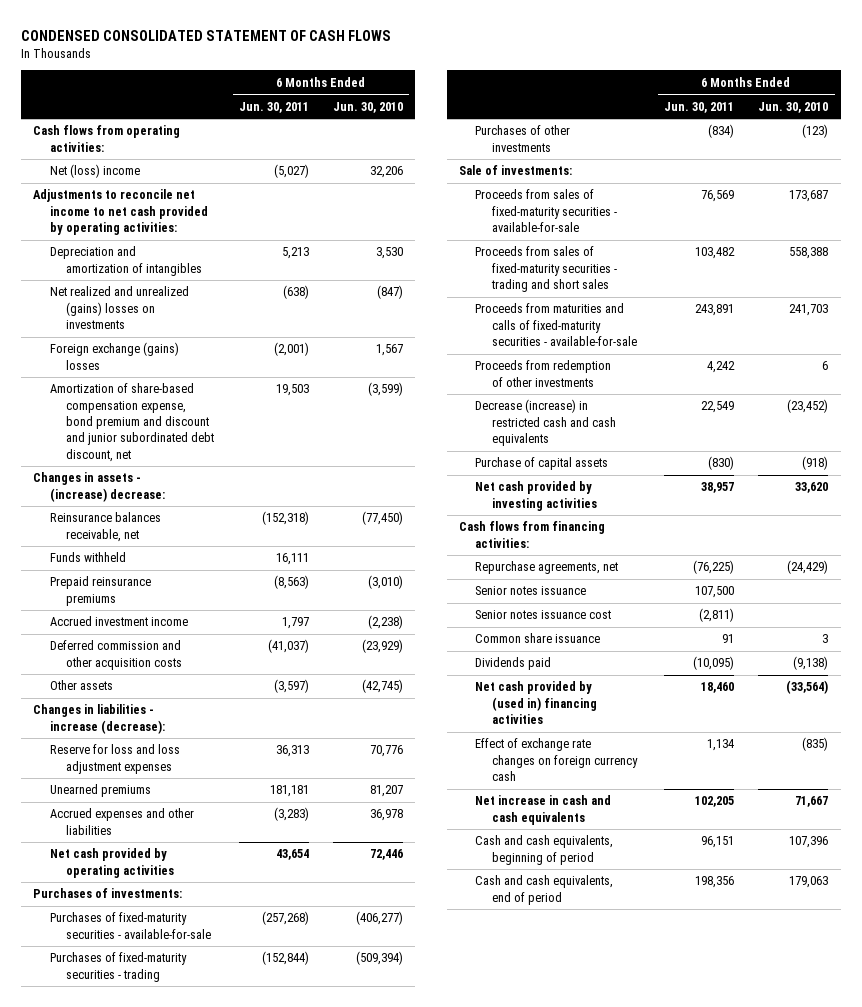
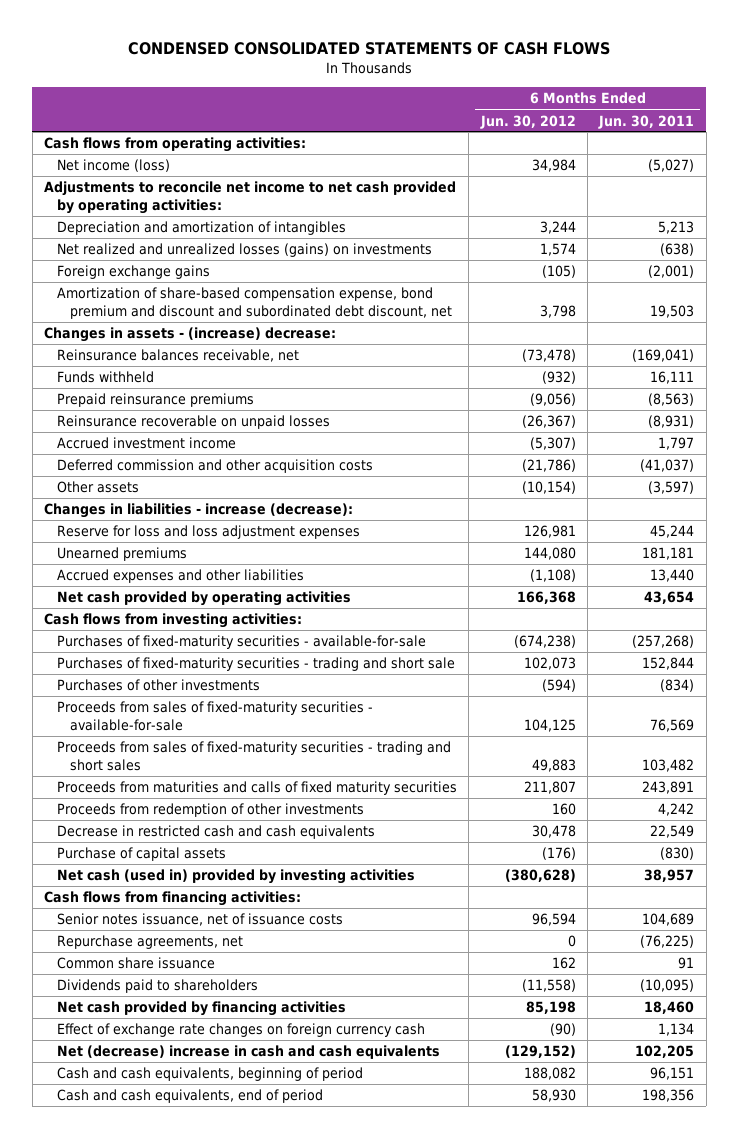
- CONDENSED CONSOLIDATED STATEMENT OF CASH FLOWS
+ CONDENSED CONSOLIDATED STATEMENTS OF CASH FLOWS
- | 6 Months Ended Jun. 30, 2011 | 6 Months Ended Jun. 30, 2010
+ | 6 Months Ended Jun. 30, 2012 | 6 Months Ended Jun. 30, 2011
- Net (loss) income | (5,027) | 32,206
+ Net income (loss) | 34,984 | (5,027)
- Net realized and unrealized (gains) losses on investments | (638) | (847)
- Foreign exchange (gains) losses | (2,001) | 1,567
- Amortization of share-based compensation expense, bond premium and discount and junior subordinated debt discount, net | 19,503 | (3,599)
+ Net realized and unrealized losses (gains) on investments | 1,574 | (638)
+ Foreign exchange gains | (105) | (2,001)
+ Amortization of share-based compensation expense, bond premium and discount and subordinated debt discount, net | 3,798 | 19,503
- Reinsurance balances receivable, net | (152,318) | (77,450)
+ Reinsurance balances receivable, net | (73,478) | (169,041)
+ Reinsurance recoverable on unpaid losses | (26,367) | (8,931)
- Reserve for loss and loss adjustment expenses | 36,313 | 70,776
+ Reserve for loss and loss adjustment expenses | 126,981 | 45,244
- Accrued expenses and other liabilities | (3,283) | 36,978
+ Accrued expenses and other liabilities | (1,108) | 13,440
- Purchases of investments:
+ Cash flows from investing activities:
- Purchases of fixed-maturity securities - trading | (152,844) | (509,394)
+ Purchases of fixed-maturity securities - trading and short sale | 102,073 | 152,844
- Sale of investments:
- Proceeds from maturities and calls of fixed-maturity securities - available-for-sale | 243,891 | 241,703
+ Proceeds from maturities and calls of fixed maturity securities | 211,807 | 243,891
- Decrease (increase) in restricted cash and cash equivalents | 22,549 | (23,452)
+ Decrease in restricted cash and cash equivalents | 30,478 | 22,549
- Net cash provided by investing activities | 38,957 | 33,620
+ Net cash (used in) provided by investing activities | (380,628) | 38,957
+ Senior notes issuance, net of issuance costs | 96,594 | 104,689
- Senior notes issuance | 107,500 |
- Senior notes issuance cost | (2,811) |
- Dividends paid | (10,095) | (9,138)
- Net cash provided by (used in) financing activities | 18,460 | (33,564)
+ Dividends paid to shareholders | (11,558) | (10,095)
+ Net cash provided by financing activities | 85,198 | 18,460
- Net increase in cash and cash equivalents | 102,205 | 71,667
+ Net (decrease) increase in cash and cash equivalents | (129,152) | 102,205

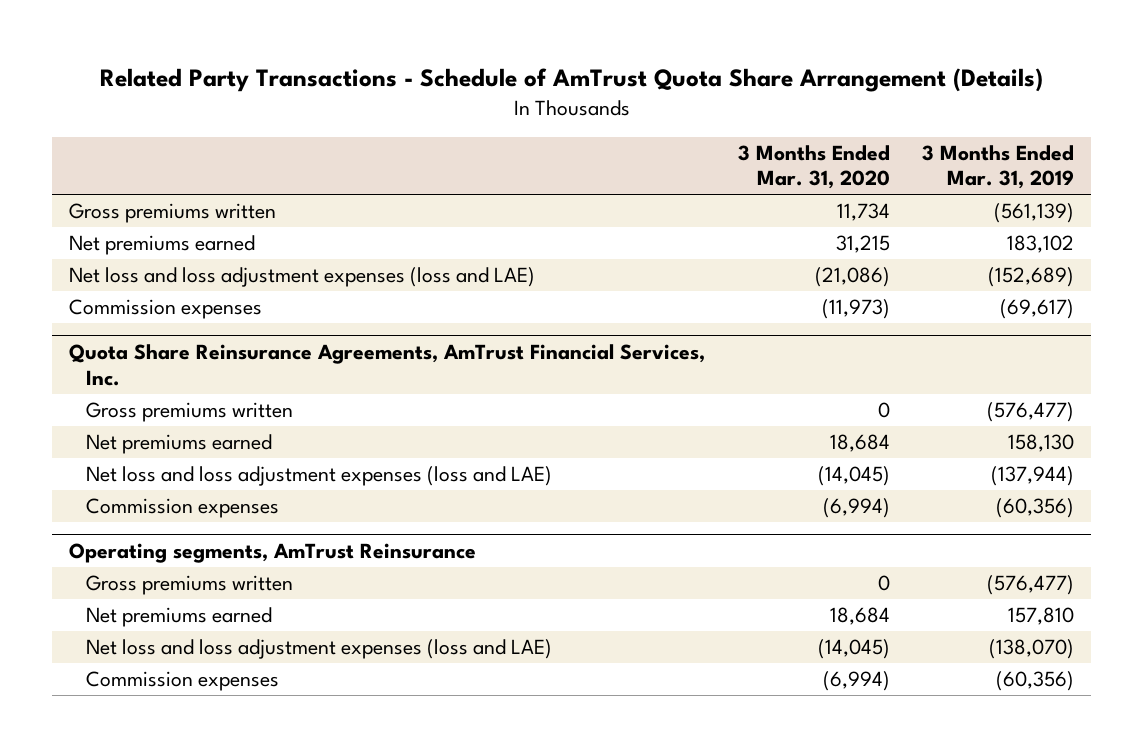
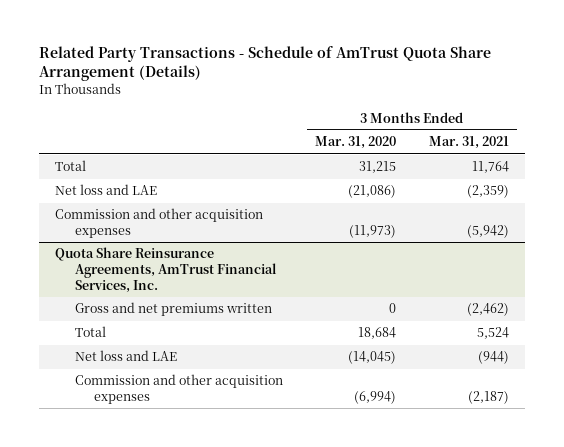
- | 3 Months Ended Mar. 31, 2020 | 3 Months Ended Mar. 31, 2019
+ | 3 Months Ended Mar. 31, 2020 | 3 Months Ended Mar. 31, 2021
- Gross premiums written | 11,734 | (561,139)
- Net premiums earned | 31,215 | 183,102
- Net loss and loss adjustment expenses (loss and LAE) | (21,086) | (152,689)
- Commission expenses | (11,973) | (69,617)
+ Total | 31,215 | 11,764
+ Net loss and LAE | (21,086) | (2,359)
+ Commission and other acquisition expenses | (11,973) | (5,942)
@ Quota Share Reinsurance Agreements, AmTrust Financial Services, Inc.
- Gross premiums written | 0 | (576,477)
- Net premiums earned | 18,684 | 158,130
- Net loss and loss adjustment expenses (loss and LAE) | (14,045) | (137,944)
- Commission expenses | (6,994) | (60,356)
- Operating segments, AmTrust Reinsurance
- Gross premiums written | 0 | (576,477)
- Net premiums earned | 18,684 | 157,810
- Net loss and loss adjustment expenses (loss and LAE) | (14,045) | (138,070)
- Commission expenses | (6,994) | (60,356)
@ Quota Share Reinsurance Agreements, AmTrust Financial Services, Inc.
+ Gross and net premiums written | 0 | (2,462)
+ Total | 18,684 | 5,524
+ Net loss and LAE | (14,045) | (944)
+ Commission and other acquisition expenses | (6,994) | (2,187)

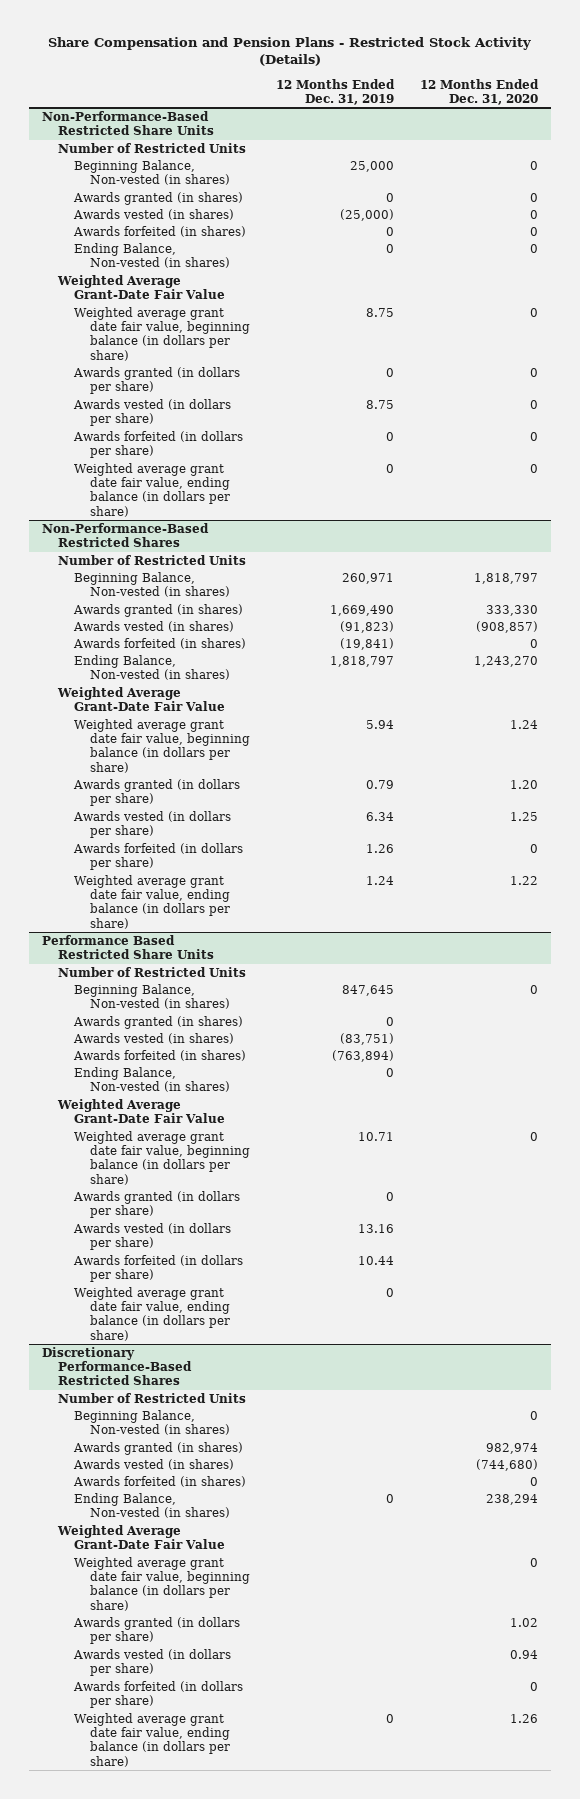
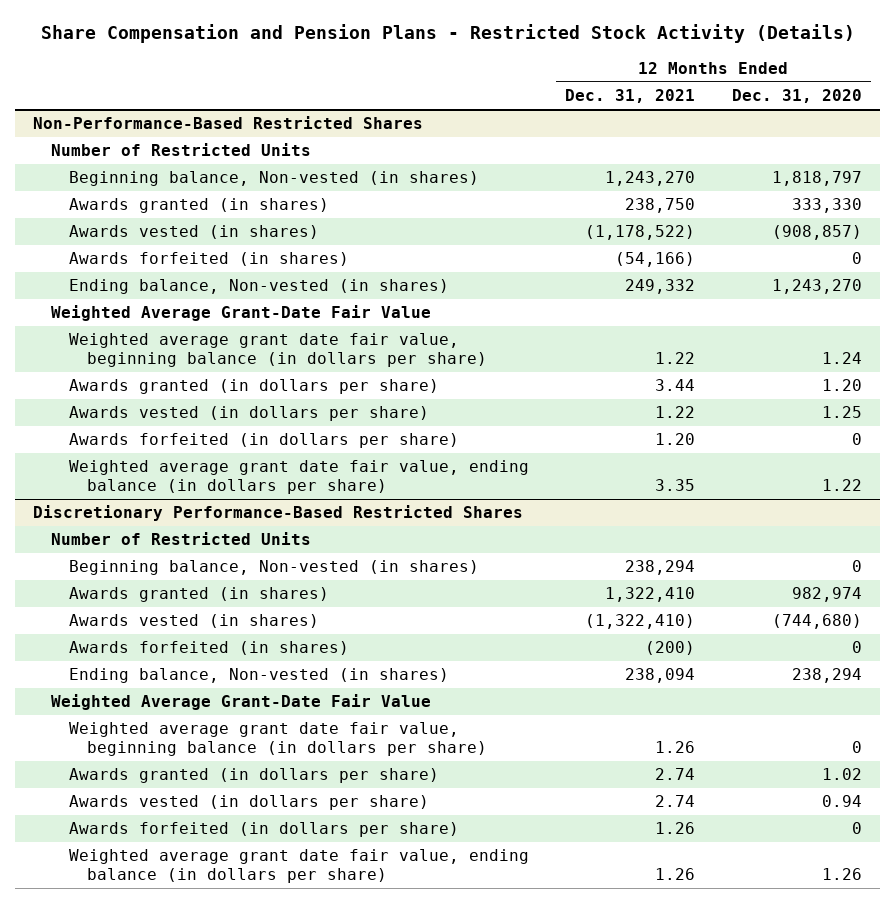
- | 12 Months Ended Dec. 31, 2019 | 12 Months Ended Dec. 31, 2020
+ | 12 Months Ended Dec. 31, 2021 | 12 Months Ended Dec. 31, 2020
- Non-Performance-Based Restricted Share Units
- Number of Restricted Units
- Beginning Balance, Non-vested (in shares) | 25,000 | 0
- Awards granted (in shares) | 0 | 0
- Awards vested (in shares) | (25,000) | 0
- Awards forfeited (in shares) | 0 | 0
- Ending Balance, Non-vested (in shares) | 0 | 0
- Weighted Average Grant-Date Fair Value
- Weighted average grant date fair value, beginning balance (in dollars per share) | 8.75 | 0
- Awards granted (in dollars per share) | 0 | 0
- Awards vested (in dollars per share) | 8.75 | 0
- Awards forfeited (in dollars per share) | 0 | 0
- Weighted average grant date fair value, ending balance (in dollars per share) | 0 | 0
@ Non-Performance-Based Restricted Shares
- Beginning Balance, Non-vested (in shares) | 260,971 | 1,818,797
+ Beginning balance, Non-vested (in shares) | 1,243,270 | 1,818,797
- Ending Balance, Non-vested (in shares) | 1,818,797 | 1,243,270
+ Ending balance, Non-vested (in shares) | 249,332 | 1,243,270
- Performance Based Restricted Share Units
- Number of Restricted Units
- Beginning Balance, Non-vested (in shares) | 847,645 | 0
- Awards granted (in shares) | 0 |
- Awards vested (in shares) | (83,751) |
- Awards forfeited (in shares) | (763,894) |
- Ending Balance, Non-vested (in shares) | 0 |
- Weighted Average Grant-Date Fair Value
- Weighted average grant date fair value, beginning balance (in dollars per share) | 10.71 | 0
- Awards granted (in dollars per share) | 0 |
- Awards vested (in dollars per share) | 13.16 |
- Awards forfeited (in dollars per share) | 10.44 |
- Weighted average grant date fair value, ending balance (in dollars per share) | 0 |
@ Discretionary Performance-Based Restricted Shares
- Beginning Balance, Non-vested (in shares) | | 0
+ Beginning balance, Non-vested (in shares) | 238,294 | 0
- Ending Balance, Non-vested (in shares) | 0 | 238,294
+ Ending balance, Non-vested (in shares) | 238,094 | 238,294

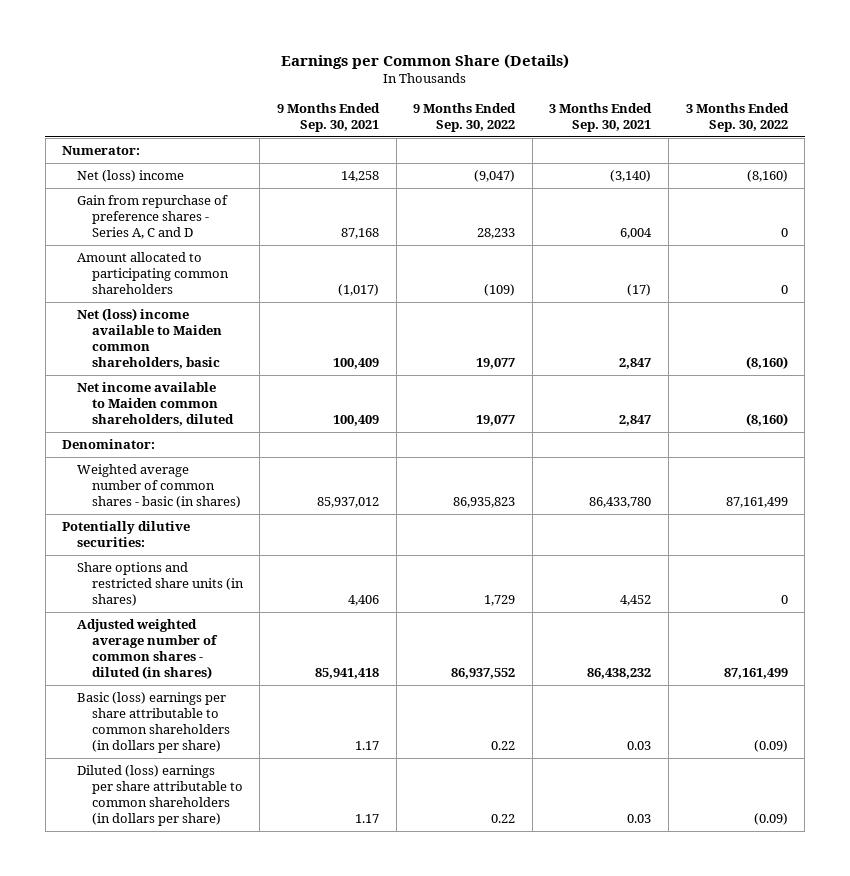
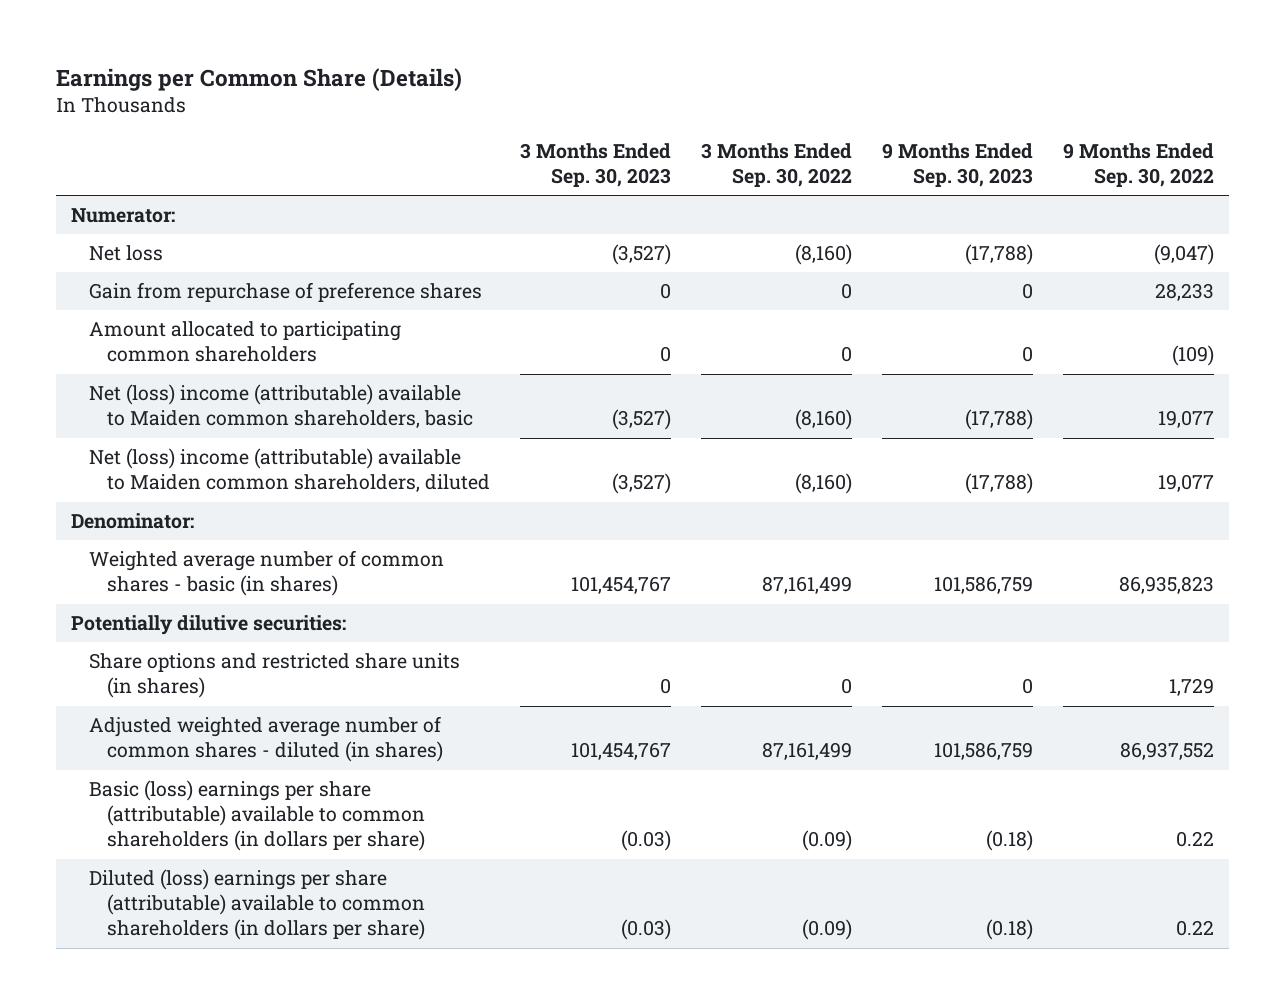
- | 9 Months Ended Sep. 30, 2021 | 9 Months Ended Sep. 30, 2022 | 3 Months Ended Sep. 30, 2021 | 3 Months Ended Sep. 30, 2022
+ | 3 Months Ended Sep. 30, 2023 | 3 Months Ended Sep. 30, 2022 | 9 Months Ended Sep. 30, 2023 | 9 Months Ended Sep. 30, 2022
- Net (loss) income | 14,258 | (9,047) | (3,140) | (8,160)
- Gain from repurchase of preference shares - Series A, C and D | 87,168 | 28,233 | 6,004 | 0
+ Net loss | (3,527) | (8,160) | (17,788) | (9,047)
+ Gain from repurchase of preference shares | 0 | 0 | 0 | 28,233
- Net (loss) income available to Maiden common shareholders, basic | 100,409 | 19,077 | 2,847 | (8,160)
- Net income available to Maiden common shareholders, diluted | 100,409 | 19,077 | 2,847 | (8,160)
+ Net (loss) income (attributable) available to Maiden common shareholders, basic | (3,527) | (8,160) | (17,788) | 19,077
+ Net (loss) income (attributable) available to Maiden common shareholders, diluted | (3,527) | (8,160) | (17,788) | 19,077
- Basic (loss) earnings per share attributable to common shareholders (in dollars per share) | 1.17 | 0.22 | 0.03 | (0.09)
- Diluted (loss) earnings per share attributable to common shareholders (in dollars per share) | 1.17 | 0.22 | 0.03 | (0.09)
+ Basic (loss) earnings per share (attributable) available to common shareholders (in dollars per share) | (0.03) | (0.09) | (0.18) | 0.22
+ Diluted (loss) earnings per share (attributable) available to common shareholders (in dollars per share) | (0.03) | (0.09) | (0.18) | 0.22

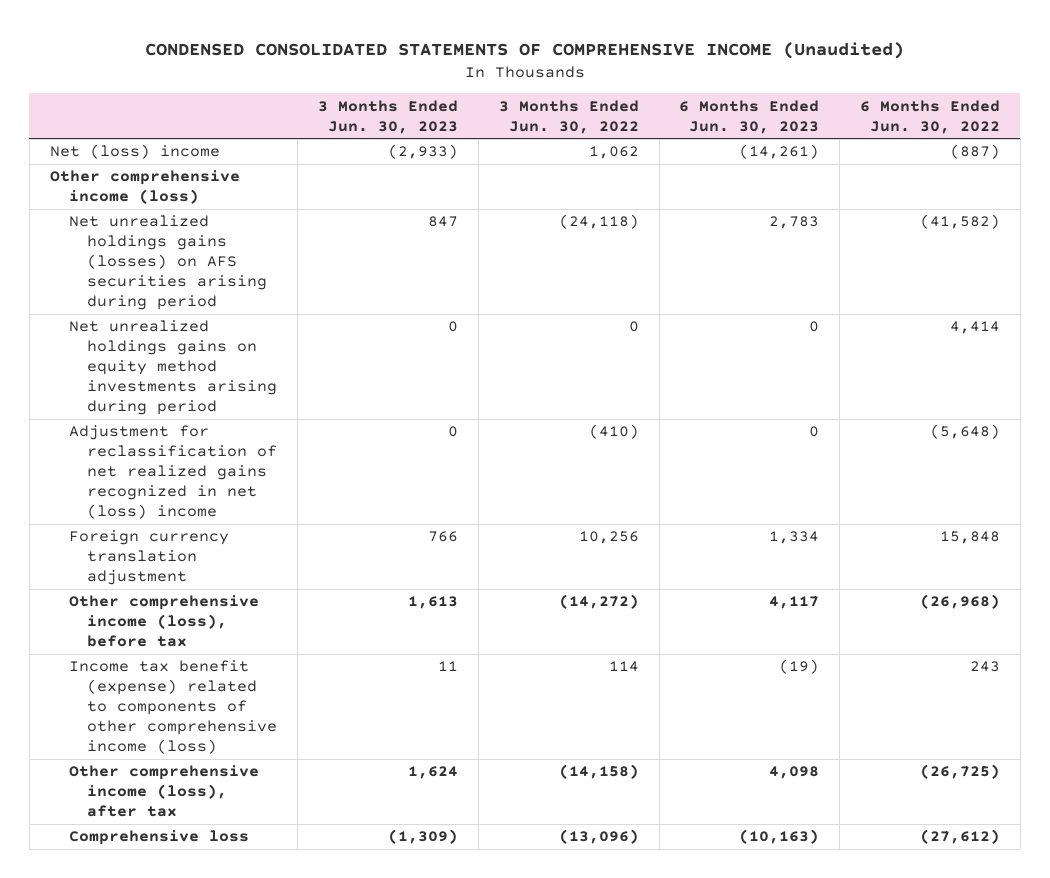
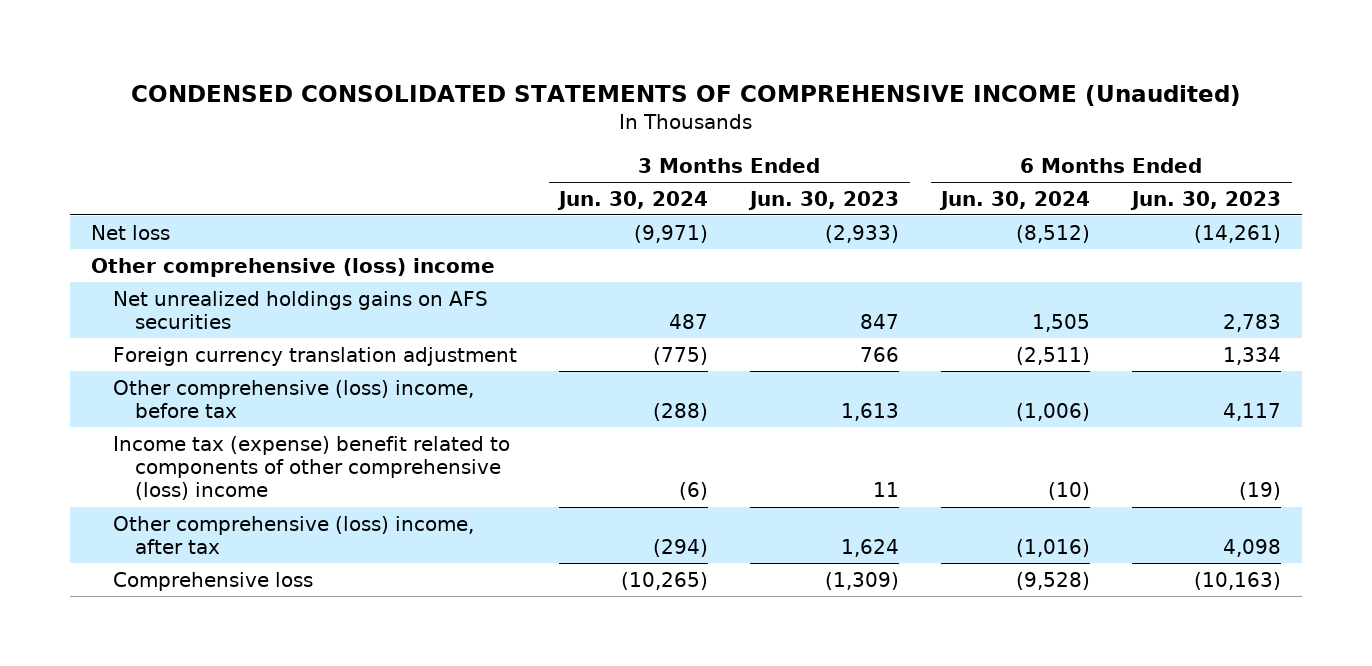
- | 3 Months Ended Jun. 30, 2023 | 3 Months Ended Jun. 30, 2022 | 6 Months Ended Jun. 30, 2023 | 6 Months Ended Jun. 30, 2022
+ | 3 Months Ended Jun. 30, 2024 | 3 Months Ended Jun. 30, 2023 | 6 Months Ended Jun. 30, 2024 | 6 Months Ended Jun. 30, 2023
- Net (loss) income | (2,933) | 1,062 | (14,261) | (887)
- Other comprehensive income (loss)
- Net unrealized holdings gains (losses) on AFS securities arising during period | 847 | (24,118) | 2,783 | (41,582)
- Net unrealized holdings gains on equity method investments arising during period | 0 | 0 | 0 | 4,414
- Adjustment for reclassification of net realized gains recognized in net (loss) income | 0 | (410) | 0 | (5,648)
+ Net loss | (9,971) | (2,933) | (8,512) | (14,261)
+ Other comprehensive (loss) income
+ Net unrealized holdings gains on AFS securities | 487 | 847 | 1,505 | 2,783
- Other comprehensive income (loss), before tax | 1,613 | (14,272) | 4,117 | (26,968)
- Income tax benefit (expense) related to components of other comprehensive income (loss) | 11 | 114 | (19) | 243
- Other comprehensive income (loss), after tax | 1,624 | (14,158) | 4,098 | (26,725)
+ Other comprehensive (loss) income, before tax | (288) | 1,613 | (1,006) | 4,117
+ Income tax (expense) benefit related to components of other comprehensive (loss) income | (6) | 11 | (10) | (19)
+ Other comprehensive (loss) income, after tax | (294) | 1,624 | (1,016) | 4,098

